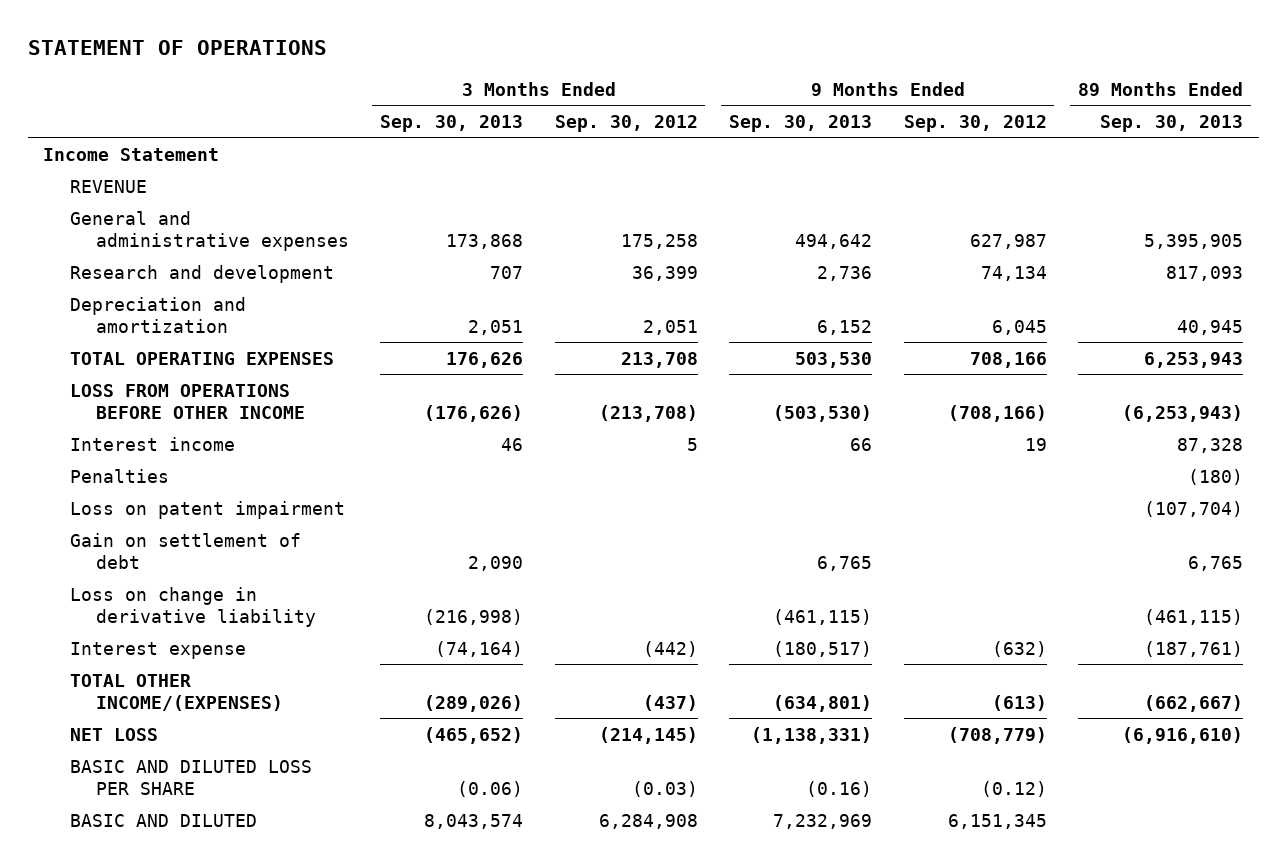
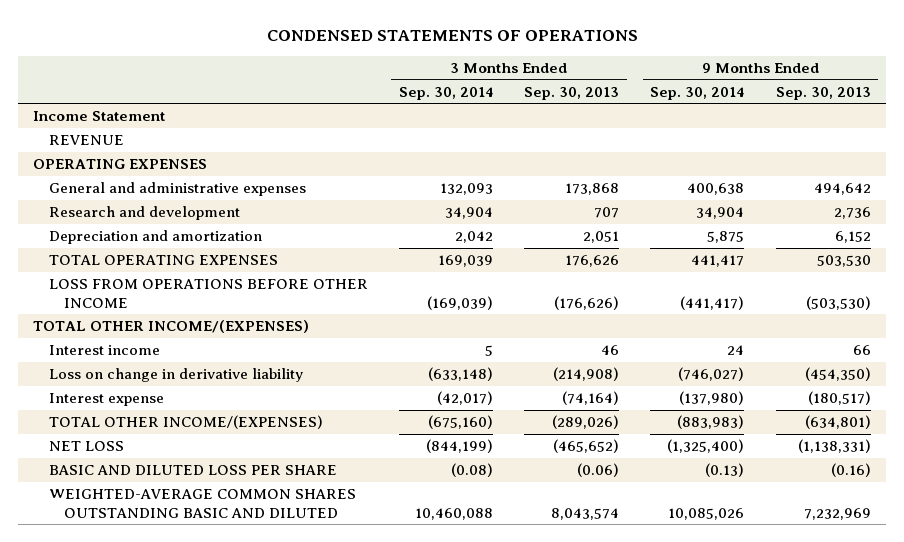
- STATEMENT OF OPERATIONS
+ CONDENSED STATEMENTS OF OPERATIONS
- | 3 Months Ended Sep. 30, 2013 | 3 Months Ended Sep. 30, 2012 | 9 Months Ended Sep. 30, 2013 | 9 Months Ended Sep. 30, 2012 | 89 Months Ended Sep. 30, 2013
+ | 3 Months Ended Sep. 30, 2014 | 3 Months Ended Sep. 30, 2013 | 9 Months Ended Sep. 30, 2014 | 9 Months Ended Sep. 30, 2013
+ OPERATING EXPENSES
+ TOTAL OTHER INCOME/(EXPENSES)
- Penalties | | | | | (180)
- Loss on patent impairment | | | | | (107,704)
- Gain on settlement of debt | 2,090 | | 6,765 | | 6,765
- Loss on change in derivative liability | (216,998) | | (461,115) | | (461,115)
+ Loss on change in derivative liability | (633,148) | (214,908) | (746,027) | (454,350)
- BASIC AND DILUTED | 8,043,574 | 6,284,908 | 7,232,969 | 6,151,345 |
+ WEIGHTED-AVERAGE COMMON SHARES OUTSTANDING BASIC AND DILUTED | 10,460,088 | 8,043,574 | 10,085,026 | 7,232,969

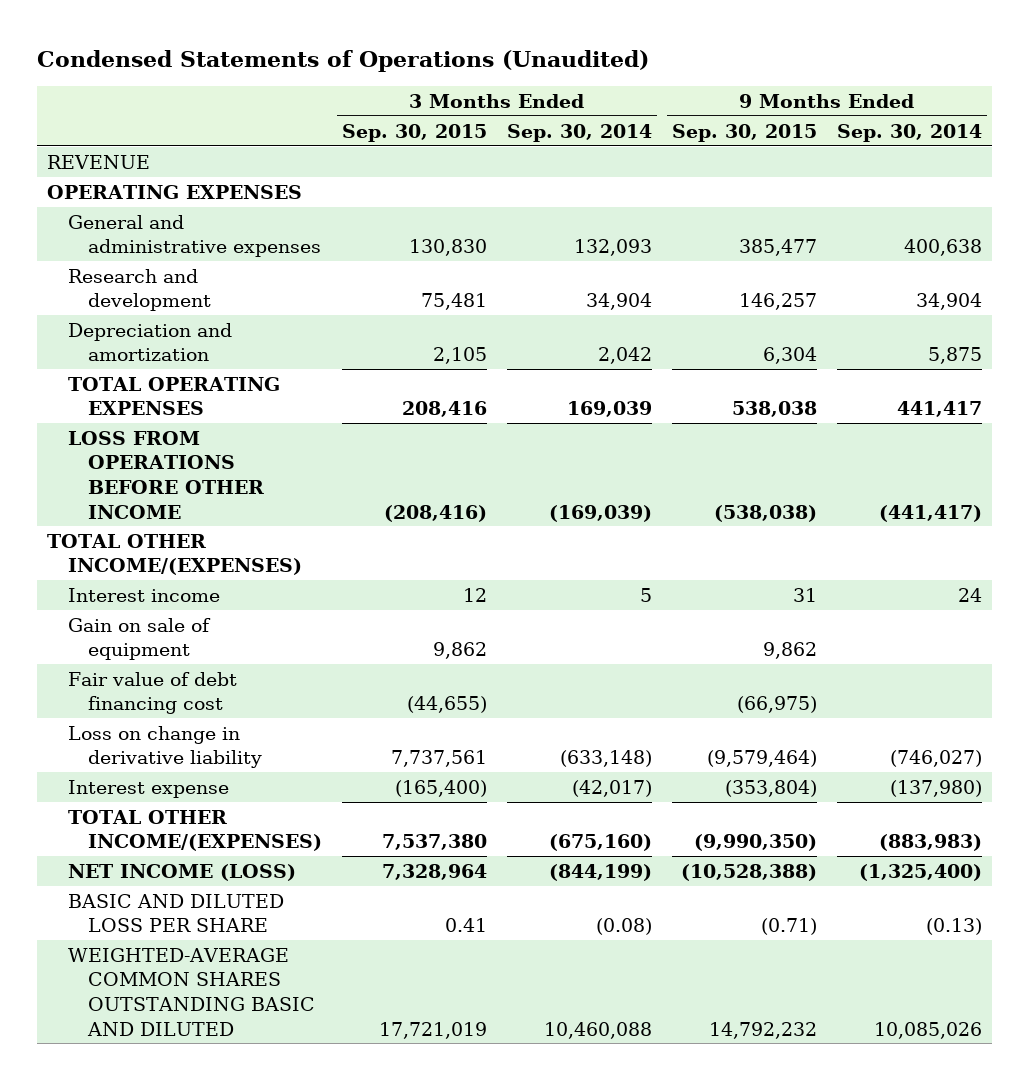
- CONDENSED STATEMENTS OF OPERATIONS
+ Condensed Statements of Operations (Unaudited)
- | 3 Months Ended Sep. 30, 2014 | 3 Months Ended Sep. 30, 2013 | 9 Months Ended Sep. 30, 2014 | 9 Months Ended Sep. 30, 2013
+ | 3 Months Ended Sep. 30, 2015 | 3 Months Ended Sep. 30, 2014 | 9 Months Ended Sep. 30, 2015 | 9 Months Ended Sep. 30, 2014
- Income Statement
+ Gain on sale of equipment | 9,862 | | 9,862 |
+ Fair value of debt financing cost | (44,655) | | (66,975) |
- NET LOSS | (844,199) | (465,652) | (1,325,400) | (1,138,331)
+ NET INCOME (LOSS) | 7,328,964 | (844,199) | (10,528,388) | (1,325,400)

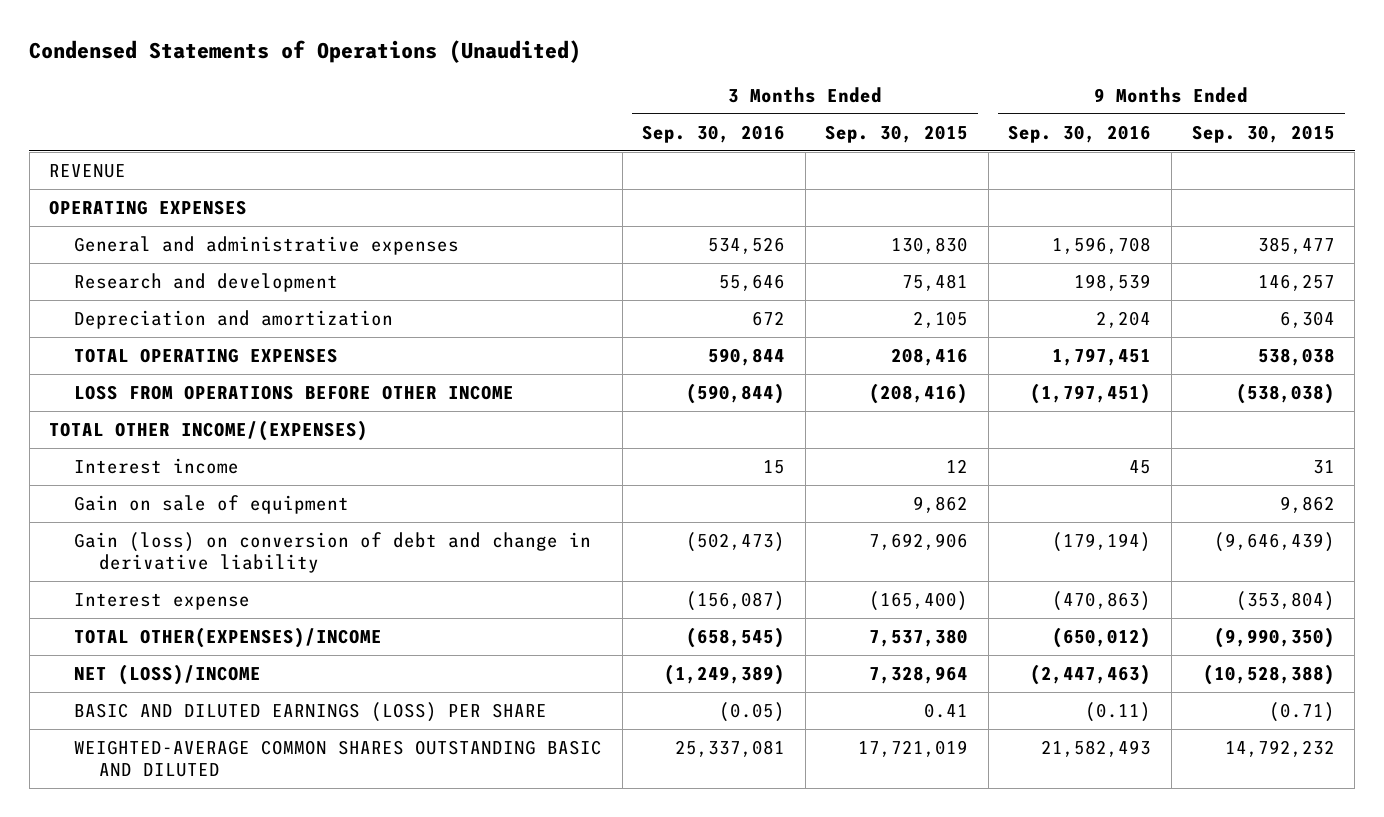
- | 3 Months Ended Sep. 30, 2015 | 3 Months Ended Sep. 30, 2014 | 9 Months Ended Sep. 30, 2015 | 9 Months Ended Sep. 30, 2014
+ | 3 Months Ended Sep. 30, 2016 | 3 Months Ended Sep. 30, 2015 | 9 Months Ended Sep. 30, 2016 | 9 Months Ended Sep. 30, 2015
- Fair value of debt financing cost | (44,655) | | (66,975) |
- Loss on change in derivative liability | 7,737,561 | (633,148) | (9,579,464) | (746,027)
+ Gain (loss) on conversion of debt and change in derivative liability | (502,473) | 7,692,906 | (179,194) | (9,646,439)
- TOTAL OTHER INCOME/(EXPENSES) | 7,537,380 | (675,160) | (9,990,350) | (883,983)
- NET INCOME (LOSS) | 7,328,964 | (844,199) | (10,528,388) | (1,325,400)
- BASIC AND DILUTED LOSS PER SHARE | 0.41 | (0.08) | (0.71) | (0.13)
+ TOTAL OTHER(EXPENSES)/INCOME | (658,545) | 7,537,380 | (650,012) | (9,990,350)
+ NET (LOSS)/INCOME | (1,249,389) | 7,328,964 | (2,447,463) | (10,528,388)
+ BASIC AND DILUTED EARNINGS (LOSS) PER SHARE | (0.05) | 0.41 | (0.11) | (0.71)

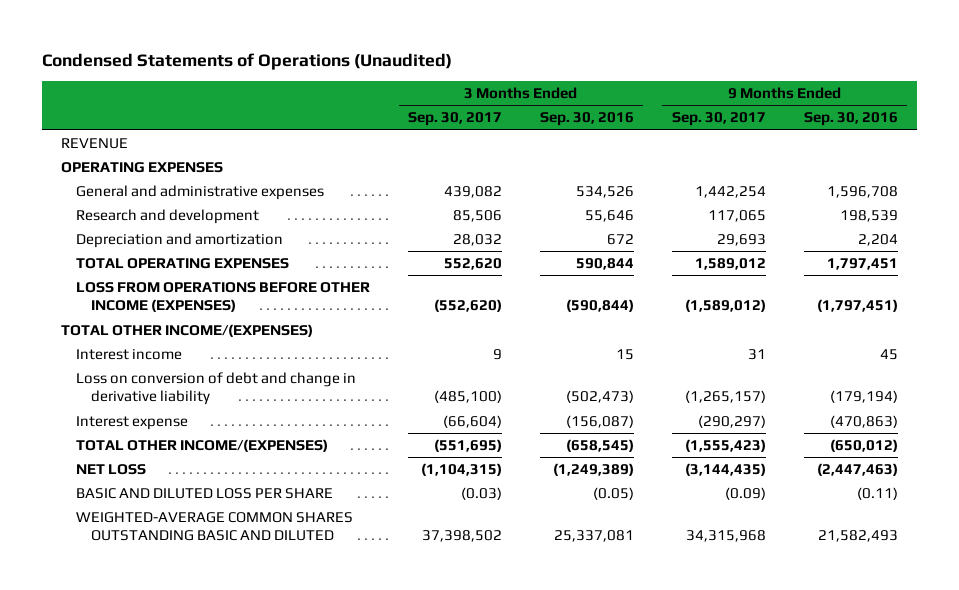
- | 3 Months Ended Sep. 30, 2016 | 3 Months Ended Sep. 30, 2015 | 9 Months Ended Sep. 30, 2016 | 9 Months Ended Sep. 30, 2015
+ | 3 Months Ended Sep. 30, 2017 | 3 Months Ended Sep. 30, 2016 | 9 Months Ended Sep. 30, 2017 | 9 Months Ended Sep. 30, 2016
- LOSS FROM OPERATIONS BEFORE OTHER INCOME | (590,844) | (208,416) | (1,797,451) | (538,038)
+ LOSS FROM OPERATIONS BEFORE OTHER INCOME (EXPENSES) | (552,620) | (590,844) | (1,589,012) | (1,797,451)
- Gain on sale of equipment | | 9,862 | | 9,862
- Gain (loss) on conversion of debt and change in derivative liability | (502,473) | 7,692,906 | (179,194) | (9,646,439)
+ Loss on conversion of debt and change in derivative liability | (485,100) | (502,473) | (1,265,157) | (179,194)
- TOTAL OTHER(EXPENSES)/INCOME | (658,545) | 7,537,380 | (650,012) | (9,990,350)
- NET (LOSS)/INCOME | (1,249,389) | 7,328,964 | (2,447,463) | (10,528,388)
- BASIC AND DILUTED EARNINGS (LOSS) PER SHARE | (0.05) | 0.41 | (0.11) | (0.71)
+ TOTAL OTHER INCOME/(EXPENSES) | (551,695) | (658,545) | (1,555,423) | (650,012)
+ NET LOSS | (1,104,315) | (1,249,389) | (3,144,435) | (2,447,463)
+ BASIC AND DILUTED LOSS PER SHARE | (0.03) | (0.05) | (0.09) | (0.11)

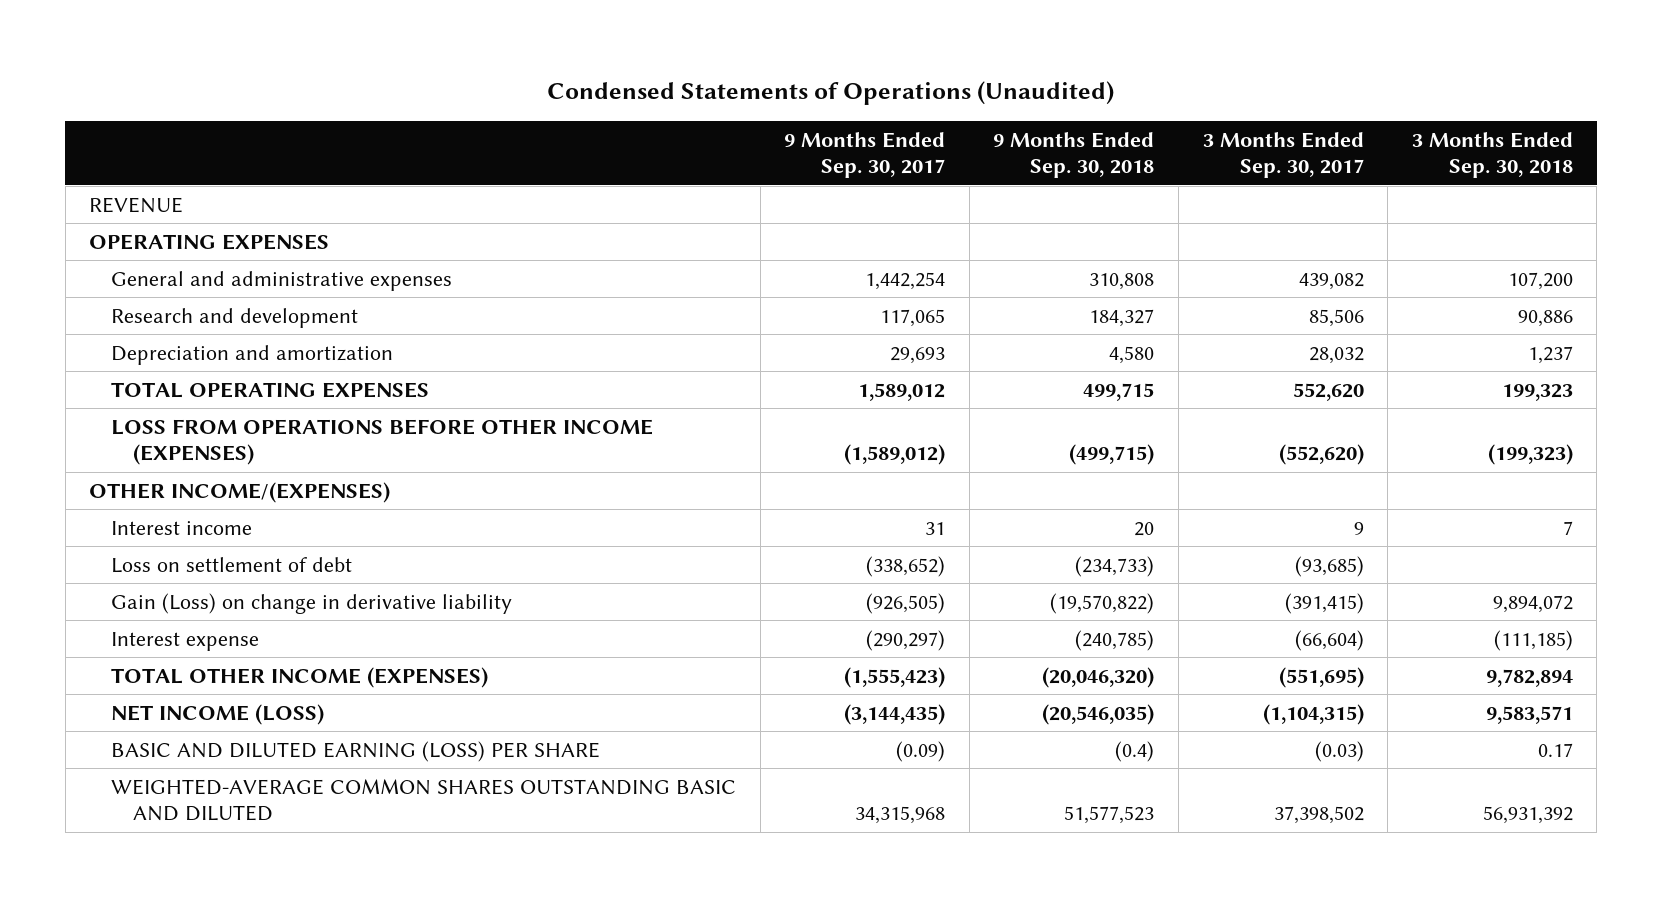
- | 3 Months Ended Sep. 30, 2017 | 3 Months Ended Sep. 30, 2016 | 9 Months Ended Sep. 30, 2017 | 9 Months Ended Sep. 30, 2016
+ | 9 Months Ended Sep. 30, 2017 | 9 Months Ended Sep. 30, 2018 | 3 Months Ended Sep. 30, 2017 | 3 Months Ended Sep. 30, 2018
- TOTAL OTHER INCOME/(EXPENSES)
+ OTHER INCOME/(EXPENSES)
- Loss on conversion of debt and change in derivative liability | (485,100) | (502,473) | (1,265,157) | (179,194)
+ Loss on settlement of debt | (338,652) | (234,733) | (93,685) |
+ Gain (Loss) on change in derivative liability | (926,505) | (19,570,822) | (391,415) | 9,894,072
- TOTAL OTHER INCOME/(EXPENSES) | (551,695) | (658,545) | (1,555,423) | (650,012)
- NET LOSS | (1,104,315) | (1,249,389) | (3,144,435) | (2,447,463)
- BASIC AND DILUTED LOSS PER SHARE | (0.03) | (0.05) | (0.09) | (0.11)
+ TOTAL OTHER INCOME (EXPENSES) | (1,555,423) | (20,046,320) | (551,695) | 9,782,894
+ NET INCOME (LOSS) | (3,144,435) | (20,546,035) | (1,104,315) | 9,583,571
+ BASIC AND DILUTED EARNING (LOSS) PER SHARE | (0.09) | (0.4) | (0.03) | 0.17

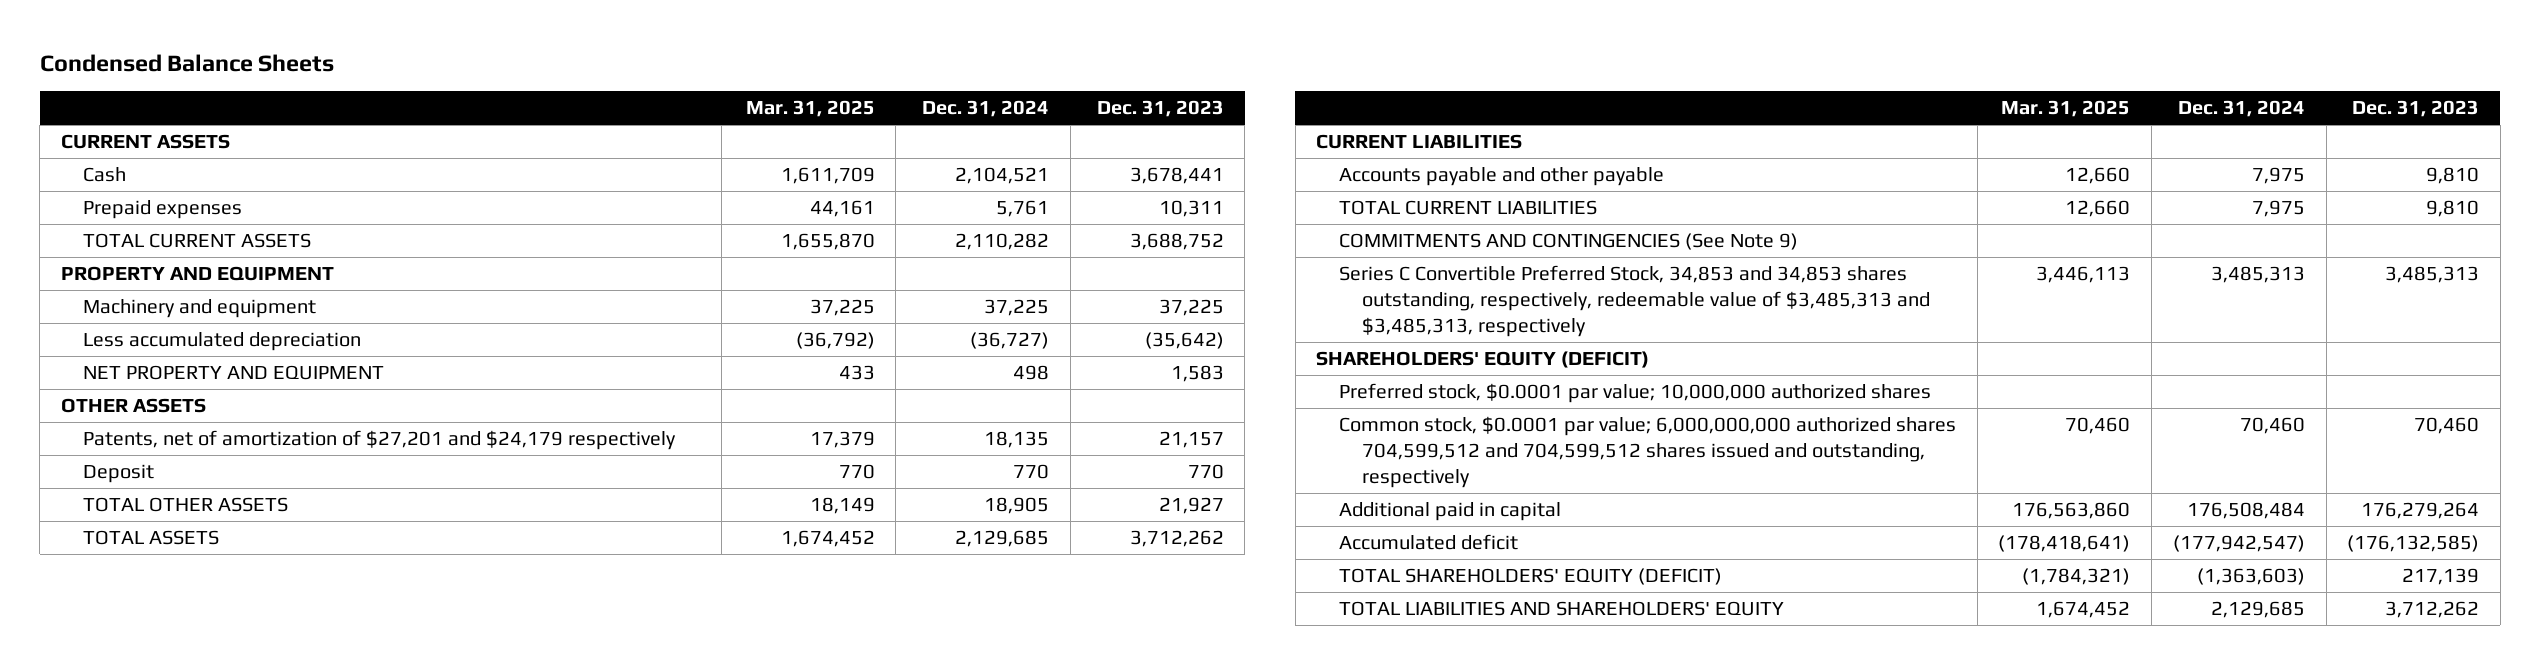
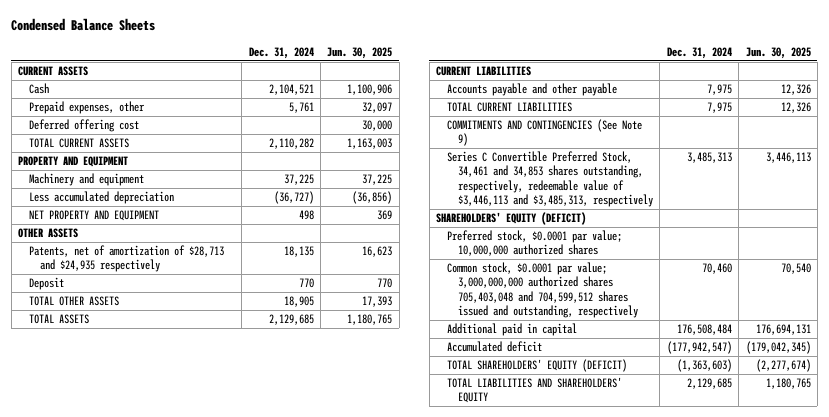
- | Mar. 31, 2025 | Dec. 31, 2024 | Dec. 31, 2023
+ | Dec. 31, 2024 | Jun. 30, 2025
- Prepaid expenses | 44,161 | 5,761 | 10,311
+ Prepaid expenses, other | 5,761 | 32,097
+ Deferred offering cost | | 30,000
- Patents, net of amortization of $27,201 and $24,179 respectively | 17,379 | 18,135 | 21,157
+ Patents, net of amortization of $28,713 and $24,935 respectively | 18,135 | 16,623
- Series C Convertible Preferred Stock, 34,853 and 34,853 shares outstanding, respectively, redeemable value of $3,485,313 and $3,485,313, respectively | 3,446,113 | 3,485,313 | 3,485,313
+ Series C Convertible Preferred Stock, 34,461 and 34,853 shares outstanding, respectively, redeemable value of $3,446,113 and $3,485,313, respectively | 3,485,313 | 3,446,113
- Common stock, $0.0001 par value; 6,000,000,000 authorized shares 704,599,512 and 704,599,512 shares issued and outstanding, respectively | 70,460 | 70,460 | 70,460
+ Common stock, $0.0001 par value; 3,000,000,000 authorized shares 705,403,048 and 704,599,512 shares issued and outstanding, respectively | 70,460 | 70,540

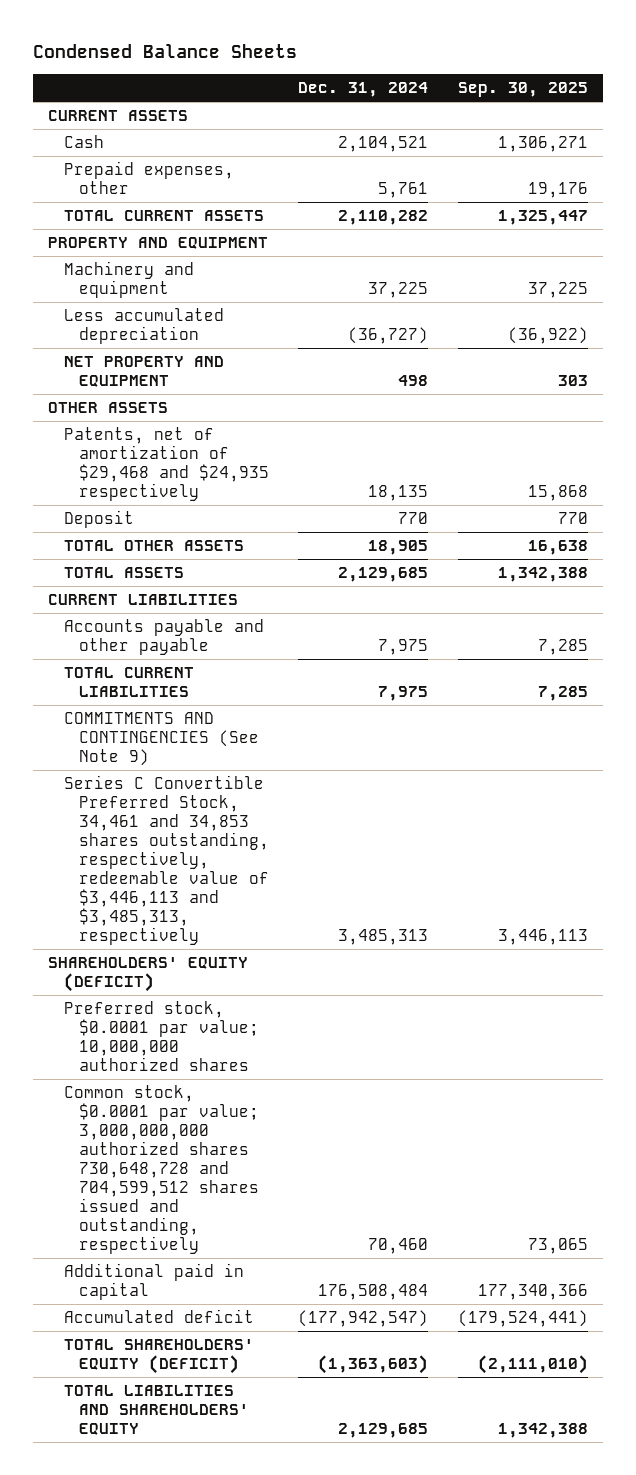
- | Dec. 31, 2024 | Jun. 30, 2025
+ | Dec. 31, 2024 | Sep. 30, 2025
- Deferred offering cost | | 30,000
- Patents, net of amortization of $28,713 and $24,935 respectively | 18,135 | 16,623
+ Patents, net of amortization of $29,468 and $24,935 respectively | 18,135 | 15,868
- Common stock, $0.0001 par value; 3,000,000,000 authorized shares 705,403,048 and 704,599,512 shares issued and outstanding, respectively | 70,460 | 70,540
+ Common stock, $0.0001 par value; 3,000,000,000 authorized shares 730,648,728 and 704,599,512 shares issued and outstanding, respectively | 70,460 | 73,065

